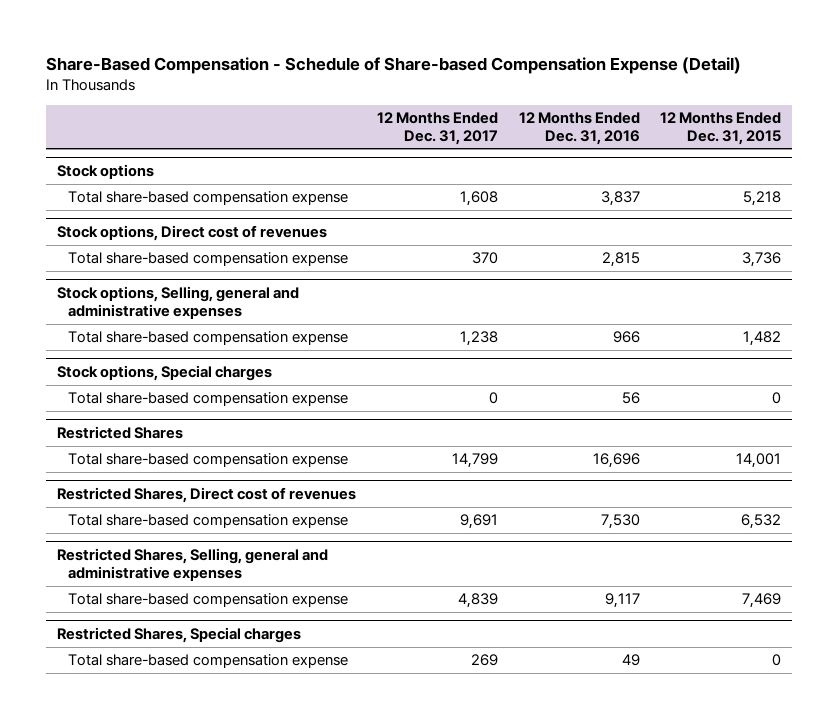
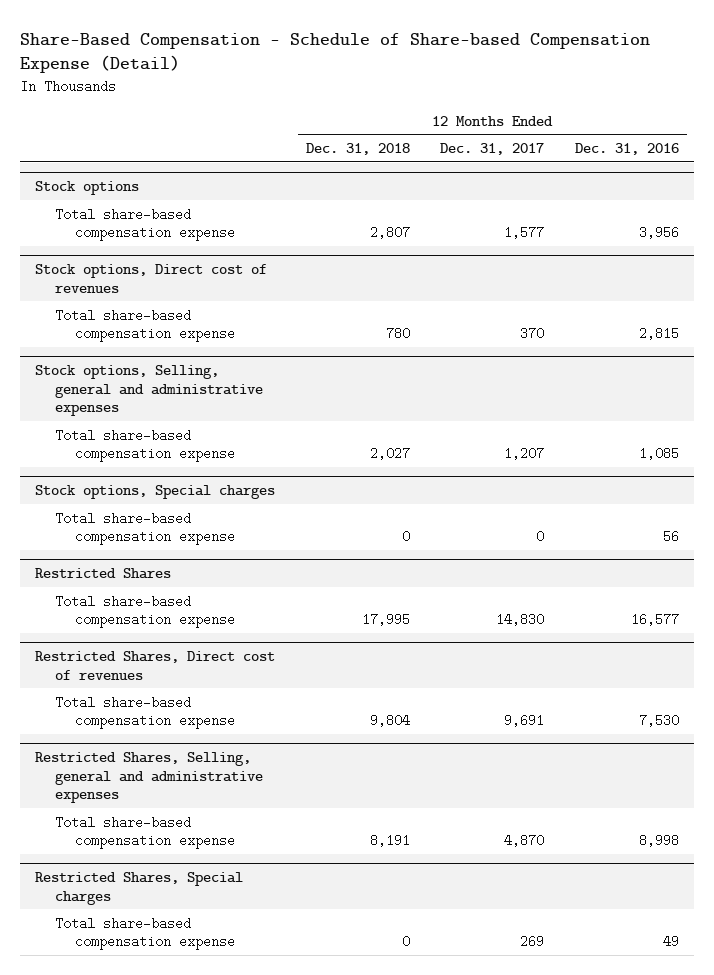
- | 12 Months Ended Dec. 31, 2017 | 12 Months Ended Dec. 31, 2016 | 12 Months Ended Dec. 31, 2015
+ | 12 Months Ended Dec. 31, 2018 | 12 Months Ended Dec. 31, 2017 | 12 Months Ended Dec. 31, 2016
@ Stock options
- Total share-based compensation expense | 1,608 | 3,837 | 5,218
+ Total share-based compensation expense | 2,807 | 1,577 | 3,956
@ Stock options, Selling, general and administrative expenses
- Total share-based compensation expense | 1,238 | 966 | 1,482
+ Total share-based compensation expense | 2,027 | 1,207 | 1,085
@ Restricted Shares
- Total share-based compensation expense | 14,799 | 16,696 | 14,001
+ Total share-based compensation expense | 17,995 | 14,830 | 16,577
@ Restricted Shares, Selling, general and administrative expenses
- Total share-based compensation expense | 4,839 | 9,117 | 7,469
+ Total share-based compensation expense | 8,191 | 4,870 | 8,998

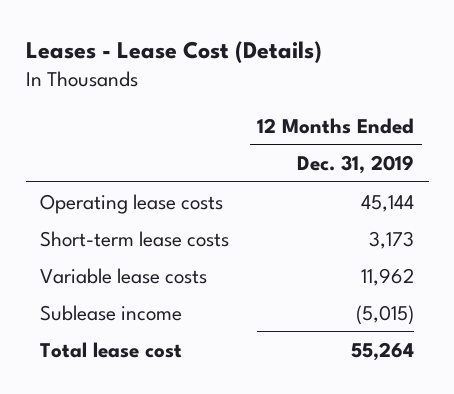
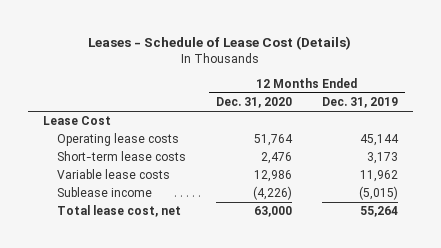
- Leases - Lease Cost (Details)
+ Leases - Schedule of Lease Cost (Details)
- | 12 Months Ended Dec. 31, 2019
+ | 12 Months Ended Dec. 31, 2020 | 12 Months Ended Dec. 31, 2019
+ Lease Cost
- Total lease cost | 55,264
+ Total lease cost, net | 63,000 | 55,264

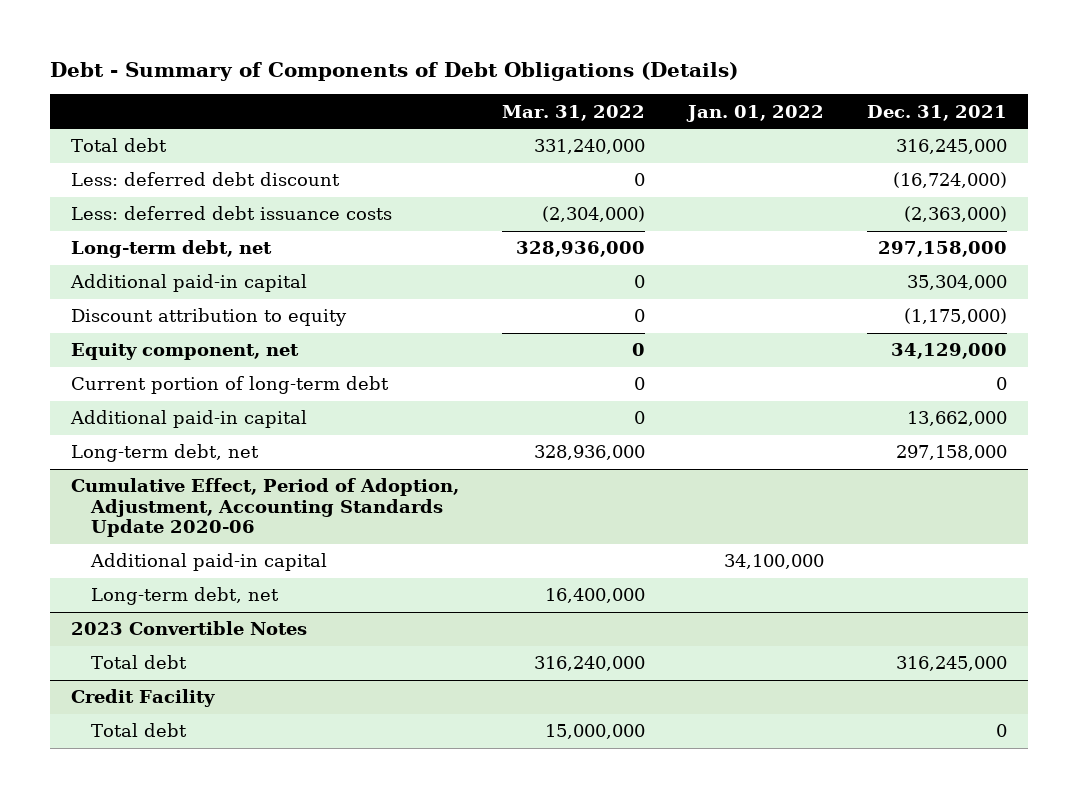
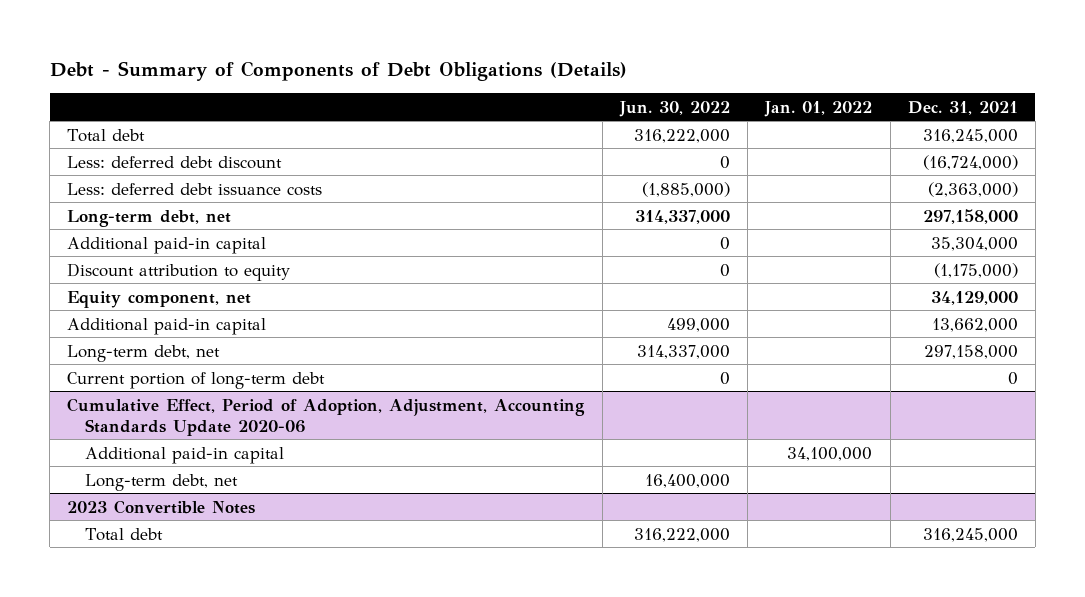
- | Mar. 31, 2022 | Jan. 01, 2022 | Dec. 31, 2021
+ | Jun. 30, 2022 | Jan. 01, 2022 | Dec. 31, 2021
moved down: Current portion of long-term debt | 0 | | 0
- Credit Facility
- Total debt | 15,000,000 | | 0

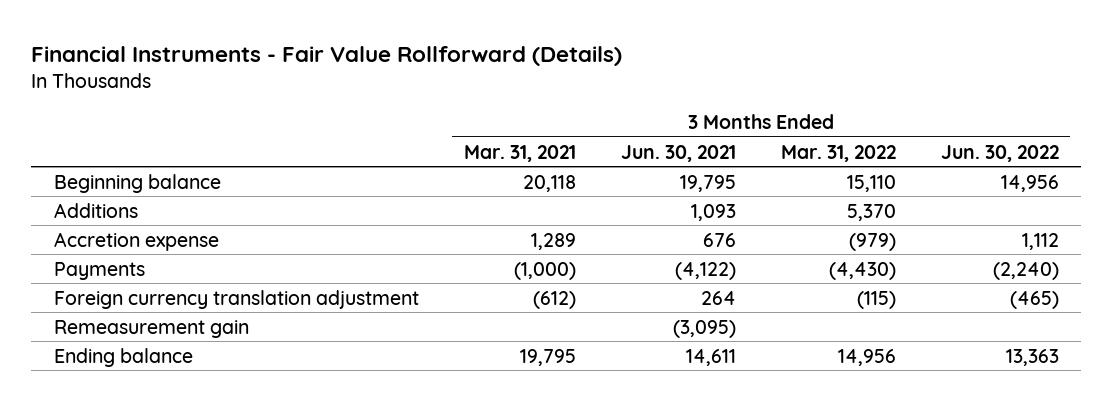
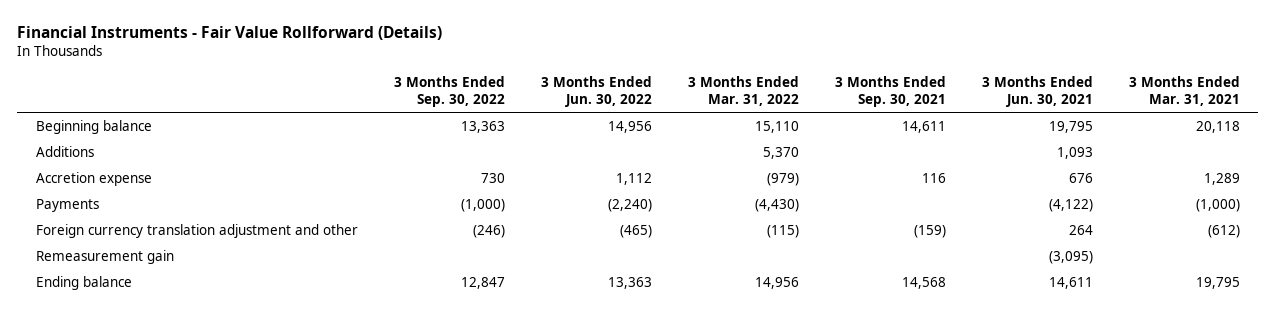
- | 3 Months Ended Mar. 31, 2021 | 3 Months Ended Jun. 30, 2021 | 3 Months Ended Mar. 31, 2022 | 3 Months Ended Jun. 30, 2022
+ | 3 Months Ended Sep. 30, 2022 | 3 Months Ended Jun. 30, 2022 | 3 Months Ended Mar. 31, 2022 | 3 Months Ended Sep. 30, 2021 | 3 Months Ended Jun. 30, 2021 | 3 Months Ended Mar. 31, 2021
- Foreign currency translation adjustment | (612) | 264 | (115) | (465)
+ Foreign currency translation adjustment and other | (246) | (465) | (115) | (159) | 264 | (612)

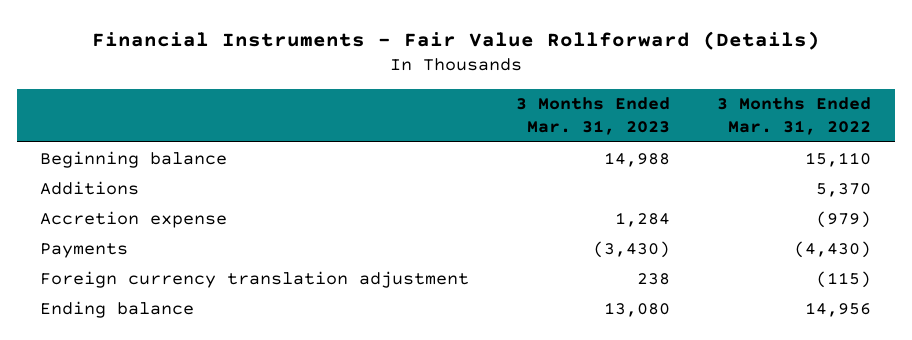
- | 3 Months Ended Sep. 30, 2022 | 3 Months Ended Jun. 30, 2022 | 3 Months Ended Mar. 31, 2022 | 3 Months Ended Sep. 30, 2021 | 3 Months Ended Jun. 30, 2021 | 3 Months Ended Mar. 31, 2021
+ | 3 Months Ended Mar. 31, 2023 | 3 Months Ended Mar. 31, 2022
- Foreign currency translation adjustment and other | (246) | (465) | (115) | (159) | 264 | (612)
- Remeasurement gain | | | | | (3,095) |
+ Foreign currency translation adjustment | 238 | (115)

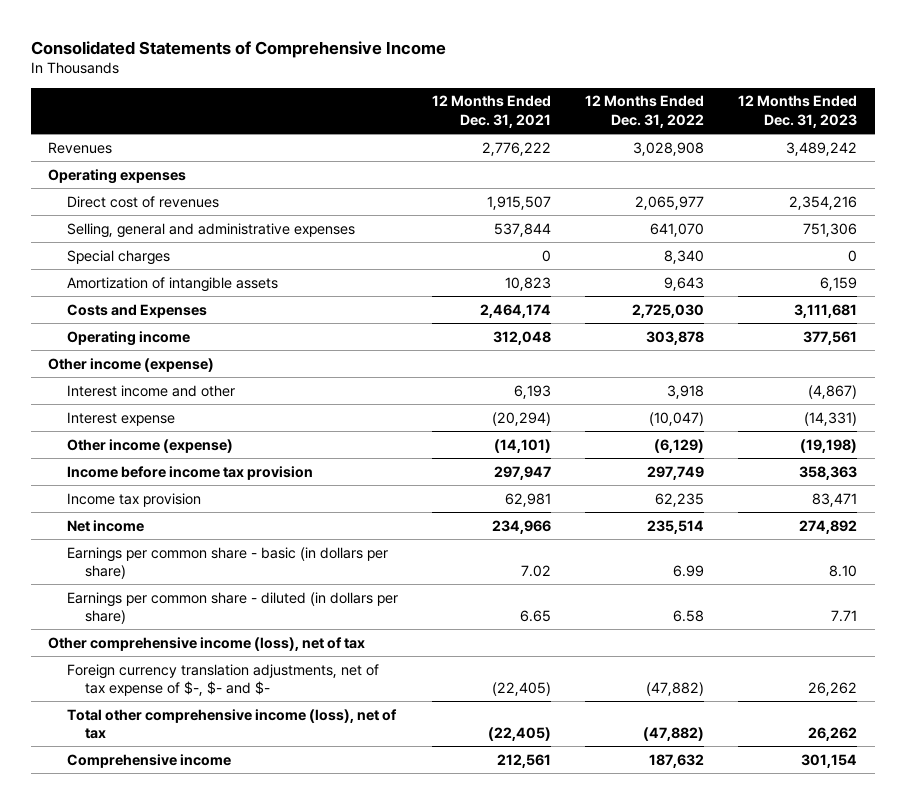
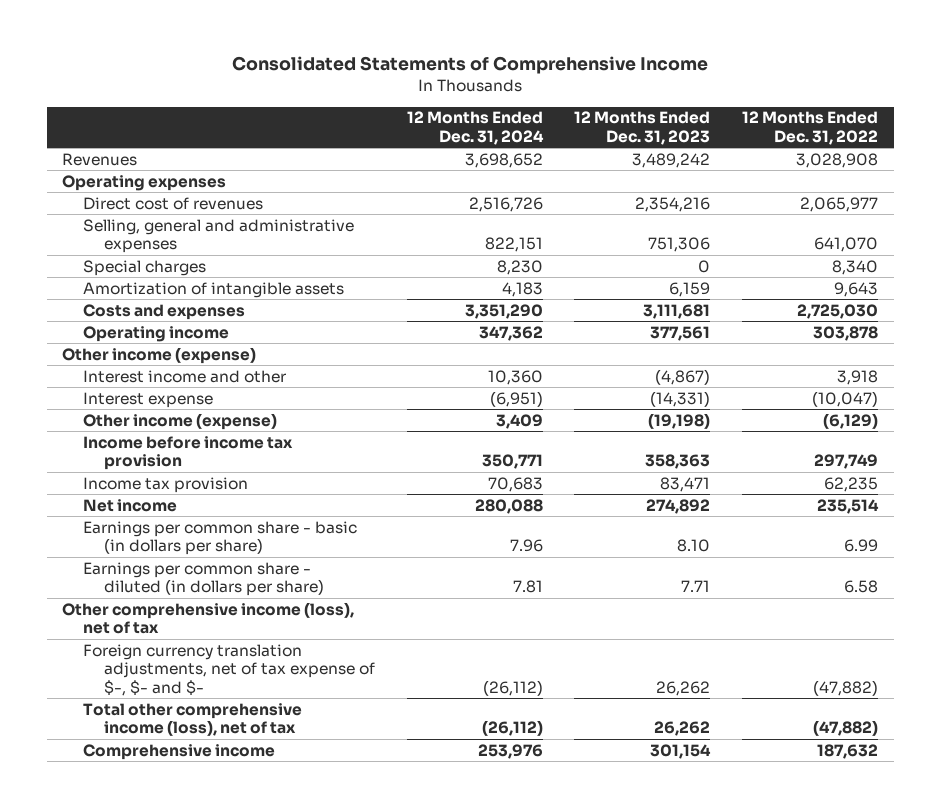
- | 12 Months Ended Dec. 31, 2021 | 12 Months Ended Dec. 31, 2022 | 12 Months Ended Dec. 31, 2023
+ | 12 Months Ended Dec. 31, 2024 | 12 Months Ended Dec. 31, 2023 | 12 Months Ended Dec. 31, 2022
- Costs and Expenses | 2,464,174 | 2,725,030 | 3,111,681
+ Costs and expenses | 3,351,290 | 3,111,681 | 2,725,030

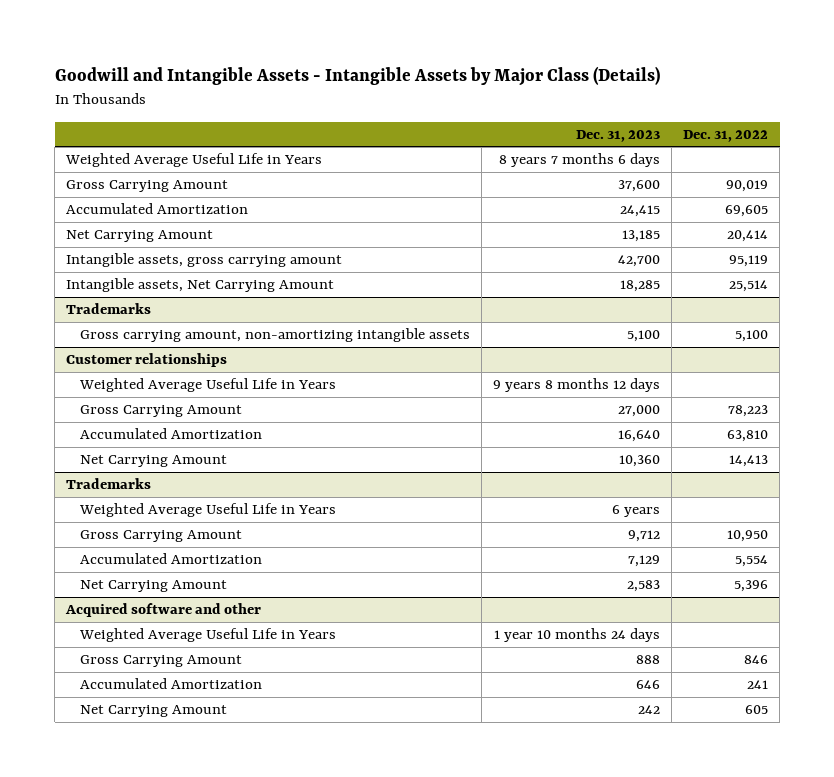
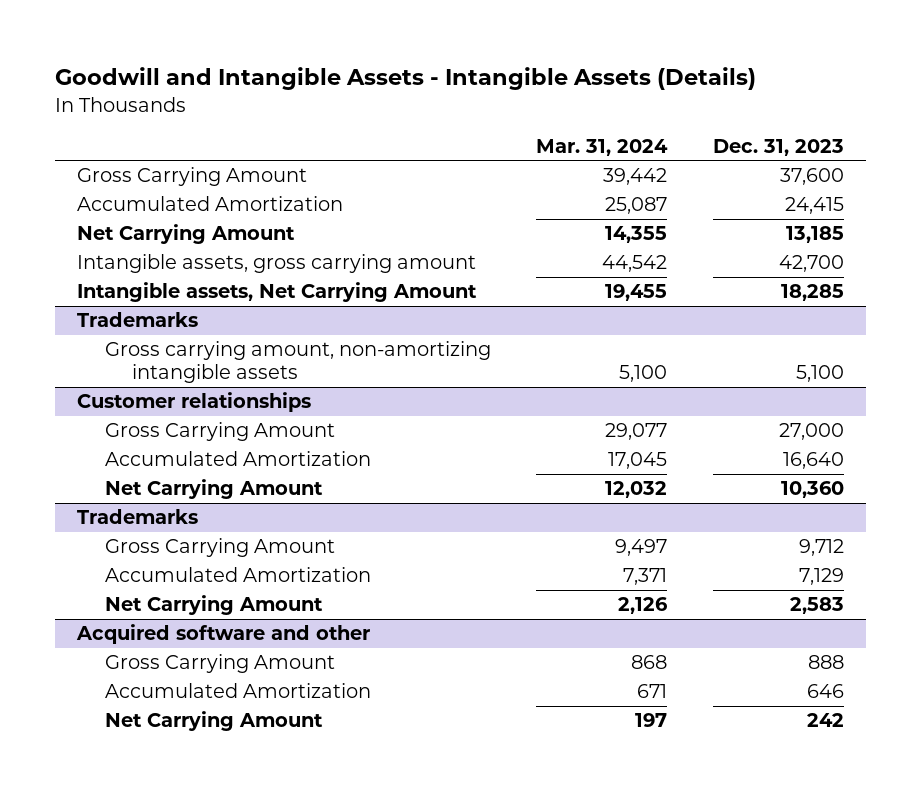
- Goodwill and Intangible Assets - Intangible Assets by Major Class (Details)
+ Goodwill and Intangible Assets - Intangible Assets (Details)
- | Dec. 31, 2023 | Dec. 31, 2022
+ | Mar. 31, 2024 | Dec. 31, 2023
- Weighted Average Useful Life in Years | 8 years 7 months 6 days |
@ Customer relationships
- Weighted Average Useful Life in Years | 9 years 8 months 12 days |
@ Trademarks
- Weighted Average Useful Life in Years | 6 years |
@ Acquired software and other
- Weighted Average Useful Life in Years | 1 year 10 months 24 days |

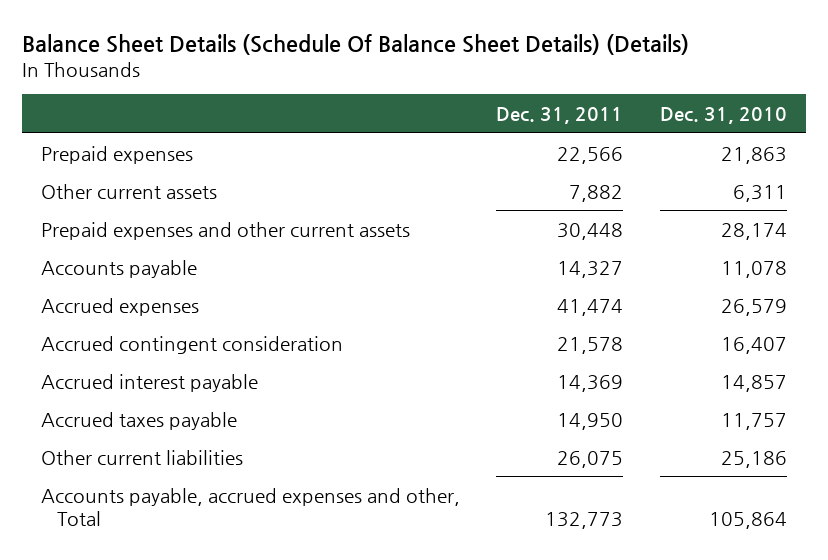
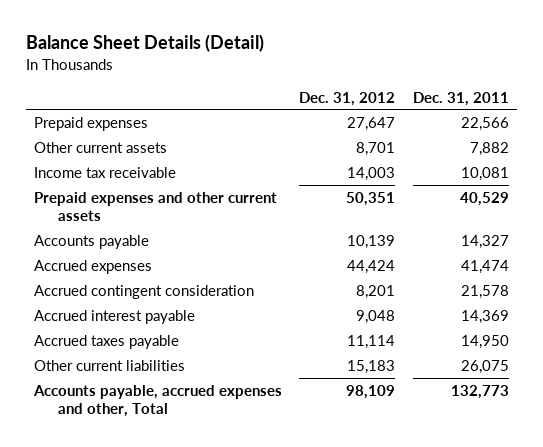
- Balance Sheet Details (Schedule Of Balance Sheet Details) (Details)
+ Balance Sheet Details (Detail)
- | Dec. 31, 2011 | Dec. 31, 2010
+ | Dec. 31, 2012 | Dec. 31, 2011
- Prepaid expenses and other current assets | 30,448 | 28,174
+ Income tax receivable | 14,003 | 10,081
+ Prepaid expenses and other current assets | 50,351 | 40,529

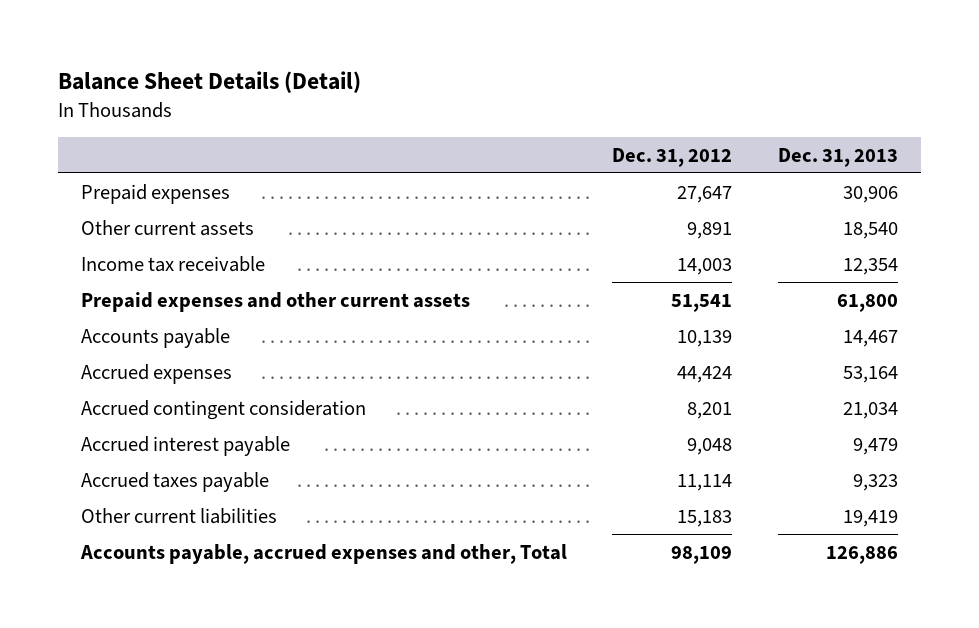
- | Dec. 31, 2012 | Dec. 31, 2011
+ | Dec. 31, 2012 | Dec. 31, 2013
- Other current assets | 8,701 | 7,882
+ Other current assets | 9,891 | 18,540
- Prepaid expenses and other current assets | 50,351 | 40,529
+ Prepaid expenses and other current assets | 51,541 | 61,800

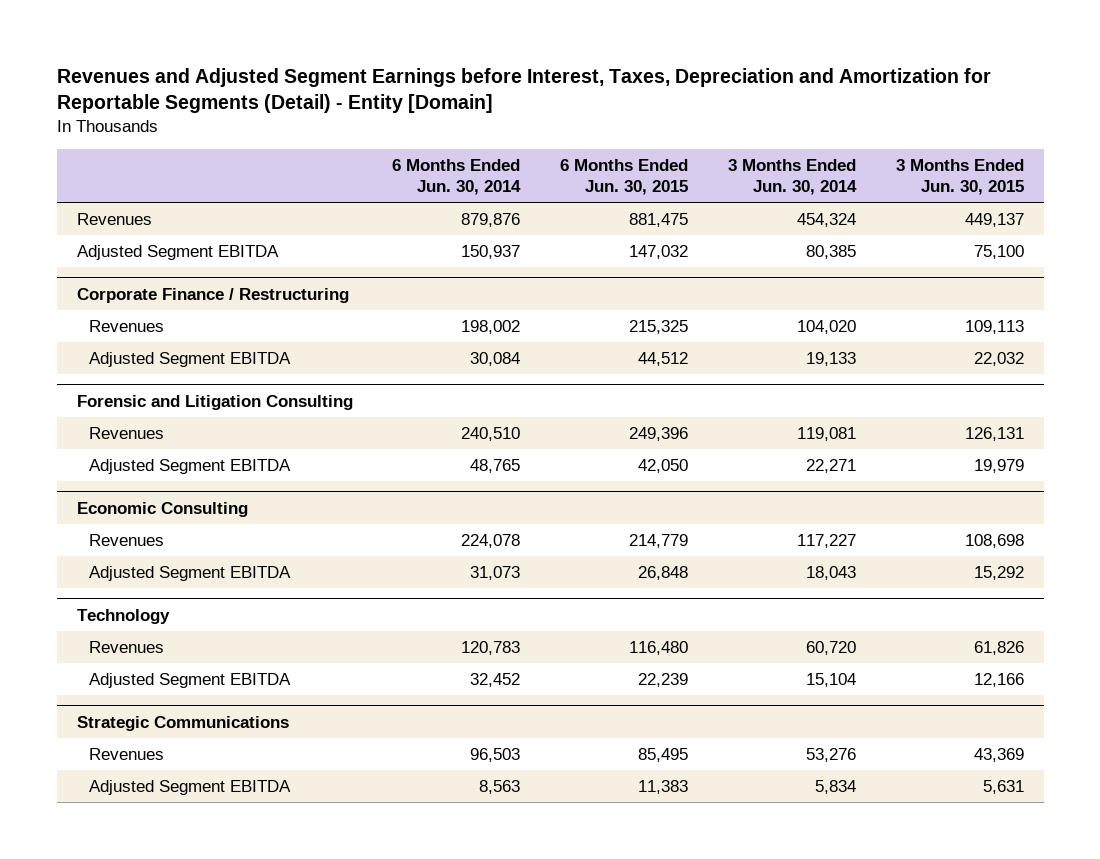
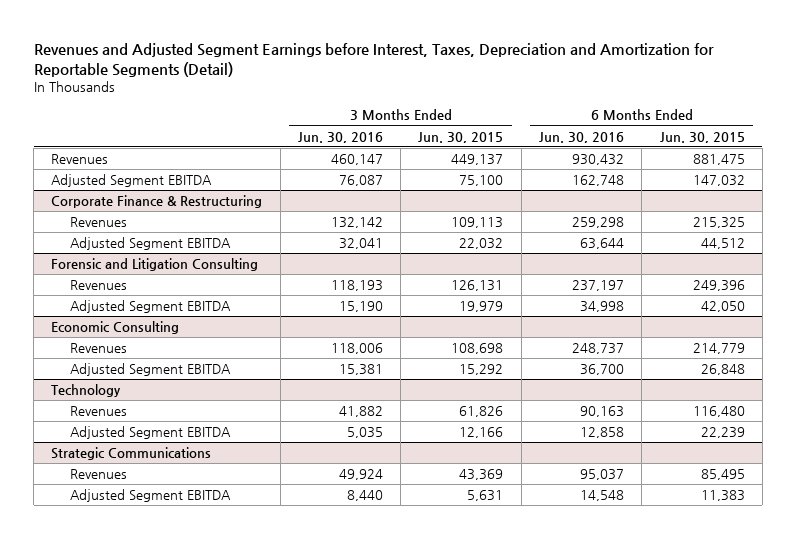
- Revenues and Adjusted Segment Earnings before Interest, Taxes, Depreciation and Amortization for Reportable Segments (Detail) - Entity [Domain]
+ Revenues and Adjusted Segment Earnings before Interest, Taxes, Depreciation and Amortization for Reportable Segments (Detail)
- | 6 Months Ended Jun. 30, 2014 | 6 Months Ended Jun. 30, 2015 | 3 Months Ended Jun. 30, 2014 | 3 Months Ended Jun. 30, 2015
+ | 3 Months Ended Jun. 30, 2016 | 3 Months Ended Jun. 30, 2015 | 6 Months Ended Jun. 30, 2016 | 6 Months Ended Jun. 30, 2015
- Corporate Finance / Restructuring
+ Corporate Finance & Restructuring

